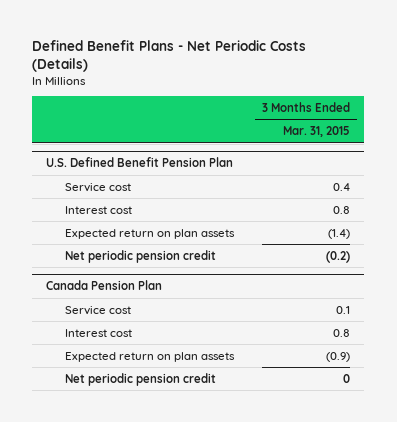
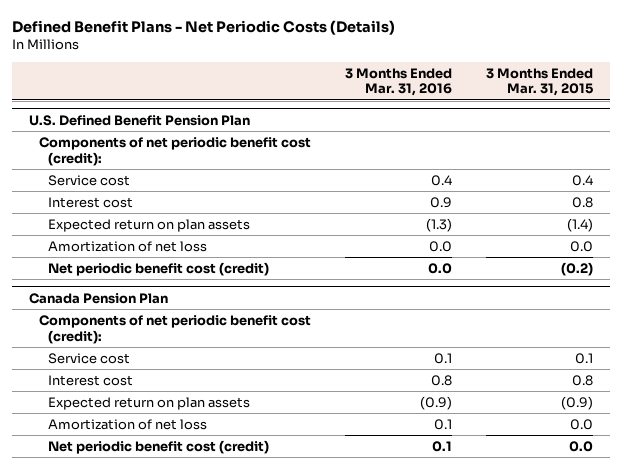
- | 3 Months Ended Mar. 31, 2015
+ | 3 Months Ended Mar. 31, 2016 | 3 Months Ended Mar. 31, 2015
@ U.S. Defined Benefit Pension Plan
+ Components of net periodic benefit cost (credit):
- Net periodic pension credit | (0.2)
+ Amortization of net loss | 0.0 | 0.0
+ Net periodic benefit cost (credit) | 0.0 | (0.2)
@ Canada Pension Plan
+ Components of net periodic benefit cost (credit):
- Net periodic pension credit | 0
+ Amortization of net loss | 0.1 | 0.0
+ Net periodic benefit cost (credit) | 0.1 | 0.0

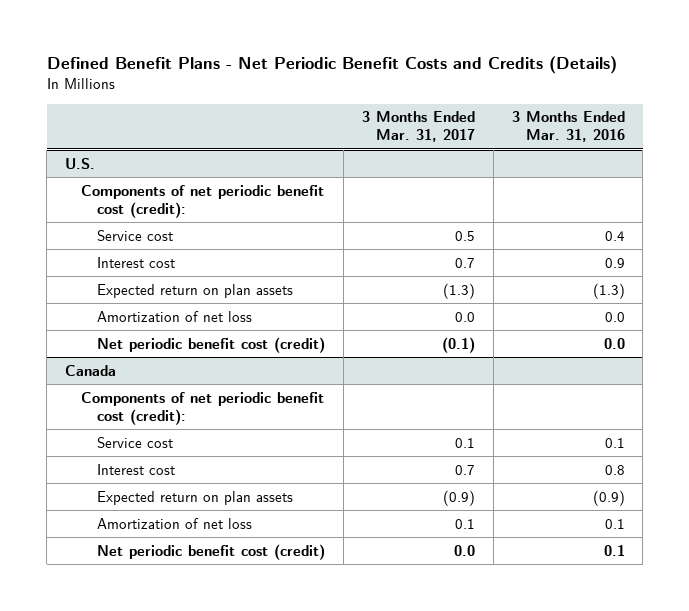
- Defined Benefit Plans - Net Periodic Costs (Details)
+ Defined Benefit Plans - Net Periodic Benefit Costs and Credits (Details)
- | 3 Months Ended Mar. 31, 2016 | 3 Months Ended Mar. 31, 2015
+ | 3 Months Ended Mar. 31, 2017 | 3 Months Ended Mar. 31, 2016
- U.S. Defined Benefit Pension Plan
+ U.S.
- Canada Pension Plan
+ Canada

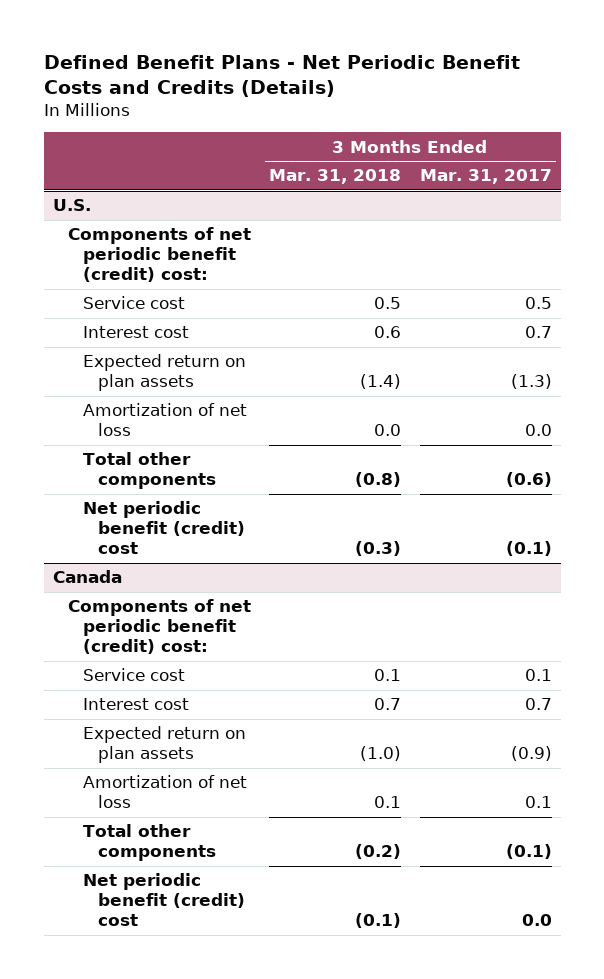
- | 3 Months Ended Mar. 31, 2017 | 3 Months Ended Mar. 31, 2016
+ | 3 Months Ended Mar. 31, 2018 | 3 Months Ended Mar. 31, 2017
@ U.S.
- Components of net periodic benefit cost (credit):
+ Components of net periodic benefit (credit) cost:
- Net periodic benefit cost (credit) | (0.1) | 0.0
+ Total other components | (0.8) | (0.6)
+ Net periodic benefit (credit) cost | (0.3) | (0.1)
@ Canada
- Components of net periodic benefit cost (credit):
+ Components of net periodic benefit (credit) cost:
- Net periodic benefit cost (credit) | 0.0 | 0.1
+ Total other components | (0.2) | (0.1)
+ Net periodic benefit (credit) cost | (0.1) | 0.0

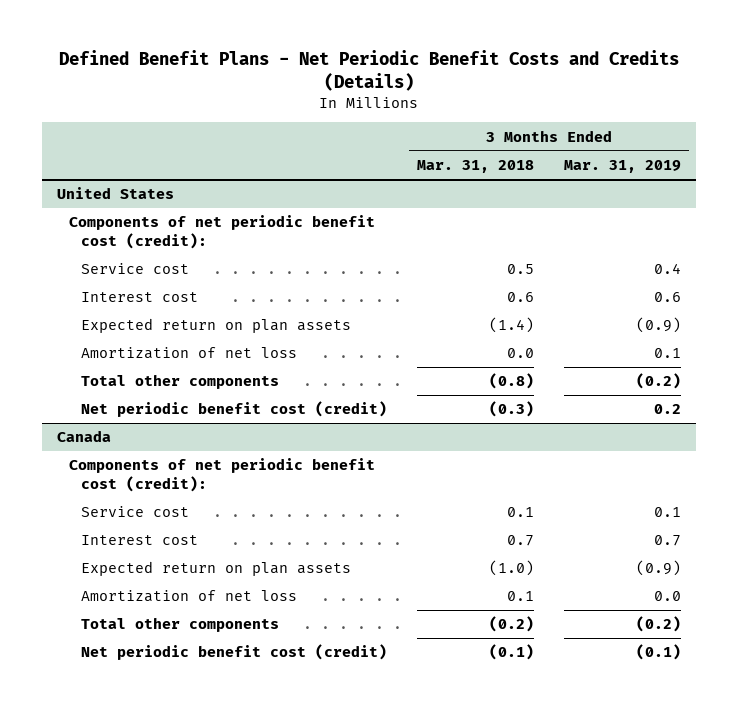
- | 3 Months Ended Mar. 31, 2018 | 3 Months Ended Mar. 31, 2017
+ | 3 Months Ended Mar. 31, 2018 | 3 Months Ended Mar. 31, 2019
- U.S.
- Components of net periodic benefit (credit) cost:
+ United States
+ Components of net periodic benefit cost (credit):
- Net periodic benefit (credit) cost | (0.3) | (0.1)
+ Net periodic benefit cost (credit) | (0.3) | 0.2
@ Canada
- Components of net periodic benefit (credit) cost:
+ Components of net periodic benefit cost (credit):
- Net periodic benefit (credit) cost | (0.1) | 0.0
+ Net periodic benefit cost (credit) | (0.1) | (0.1)

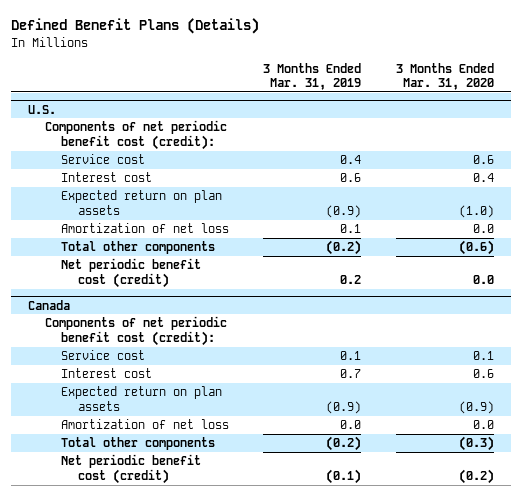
- Defined Benefit Plans - Net Periodic Benefit Costs and Credits (Details)
+ Defined Benefit Plans (Details)
- | 3 Months Ended Mar. 31, 2018 | 3 Months Ended Mar. 31, 2019
+ | 3 Months Ended Mar. 31, 2019 | 3 Months Ended Mar. 31, 2020
- United States
+ U.S.

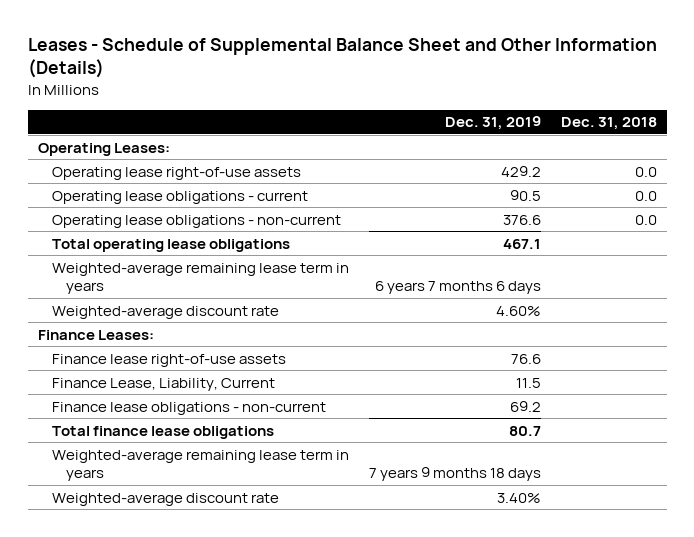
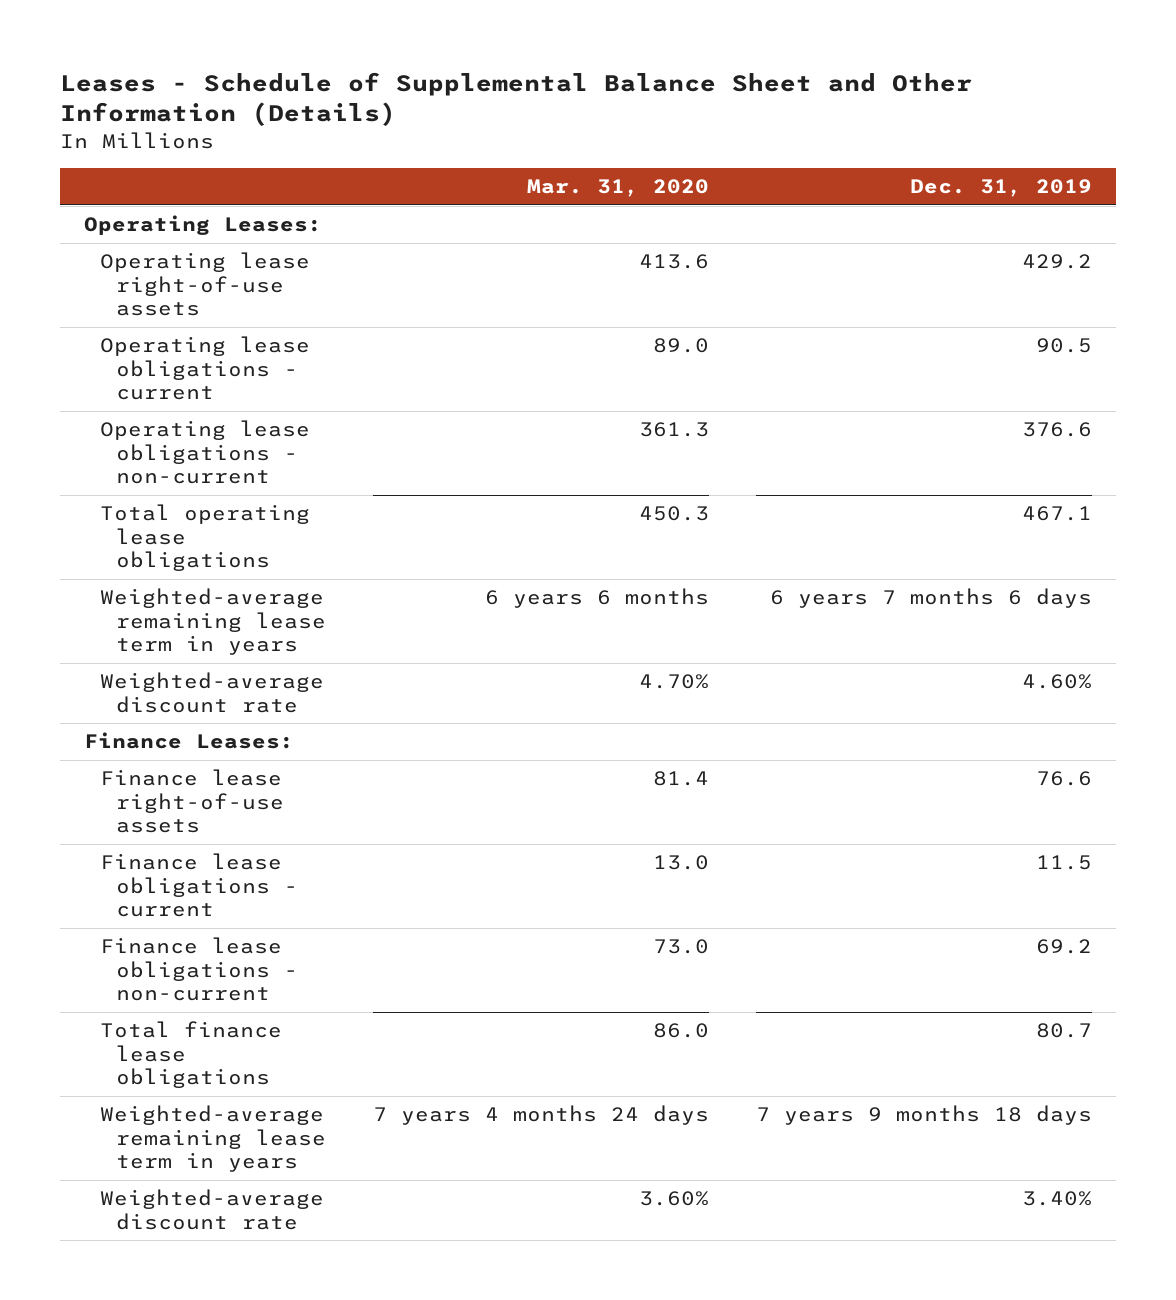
- | Dec. 31, 2019 | Dec. 31, 2018
+ | Mar. 31, 2020 | Dec. 31, 2019
- Finance Lease, Liability, Current | 11.5 |
+ Finance lease obligations - current | 13.0 | 11.5

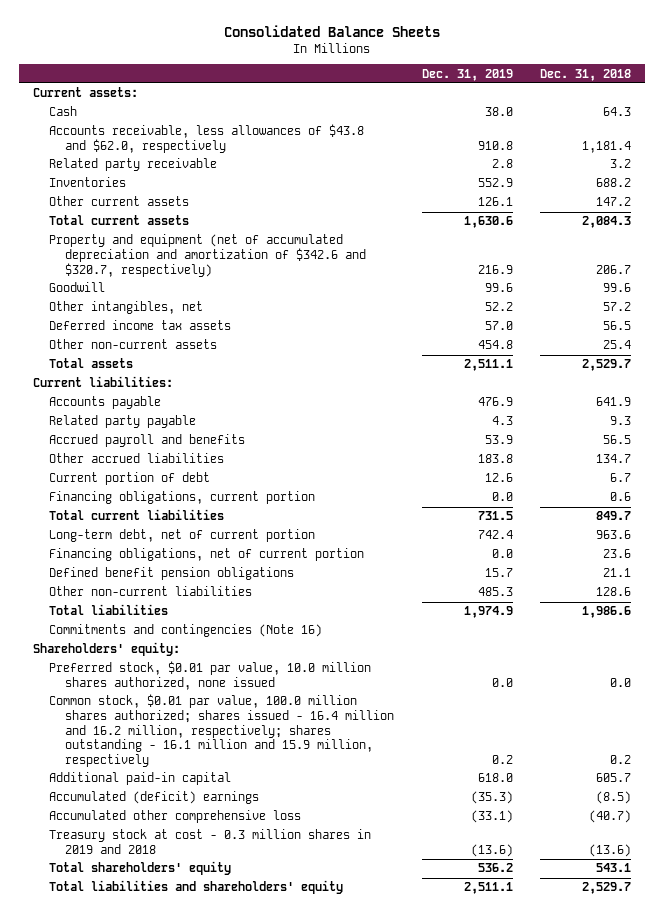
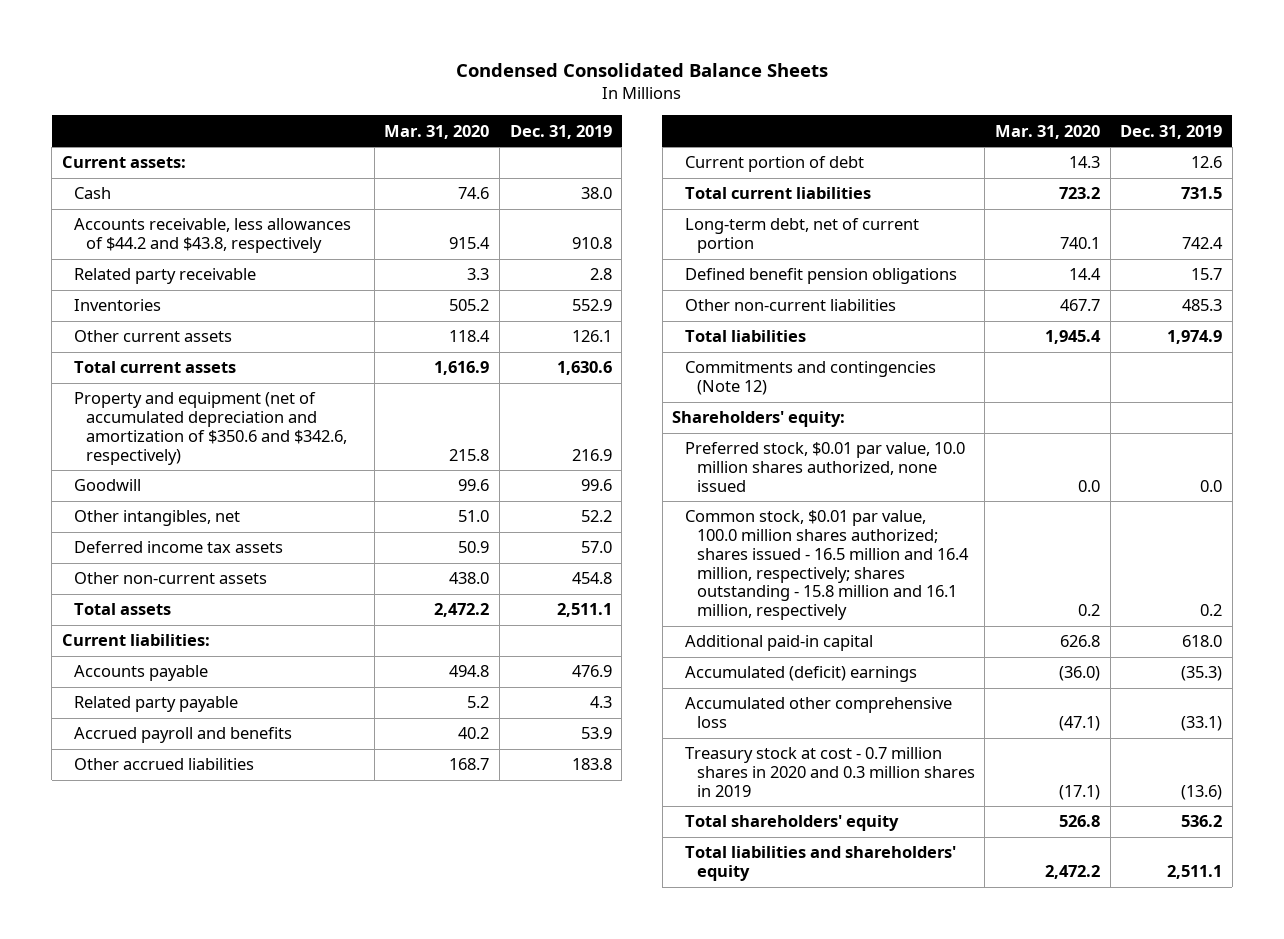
- Consolidated Balance Sheets
+ Condensed Consolidated Balance Sheets
- | Dec. 31, 2019 | Dec. 31, 2018
+ | Mar. 31, 2020 | Dec. 31, 2019
- Accounts receivable, less allowances of $43.8 and $62.0, respectively | 910.8 | 1,181.4
+ Accounts receivable, less allowances of $44.2 and $43.8, respectively | 915.4 | 910.8
- Property and equipment (net of accumulated depreciation and amortization of $342.6 and $320.7, respectively) | 216.9 | 206.7
+ Property and equipment (net of accumulated depreciation and amortization of $350.6 and $342.6, respectively) | 215.8 | 216.9
- Financing obligations, current portion | 0.0 | 0.6
- Financing obligations, net of current portion | 0.0 | 23.6
- Commitments and contingencies (Note 16)
+ Commitments and contingencies (Note 12)
- Common stock, $0.01 par value, 100.0 million shares authorized; shares issued - 16.4 million and 16.2 million, respectively; shares outstanding - 16.1 million and 15.9 million, respectively | 0.2 | 0.2
+ Common stock, $0.01 par value, 100.0 million shares authorized; shares issued - 16.5 million and 16.4 million, respectively; shares outstanding - 15.8 million and 16.1 million, respectively | 0.2 | 0.2
- Treasury stock at cost - 0.3 million shares in 2019 and 2018 | (13.6) | (13.6)
+ Treasury stock at cost - 0.7 million shares in 2020 and 0.3 million shares in 2019 | (17.1) | (13.6)

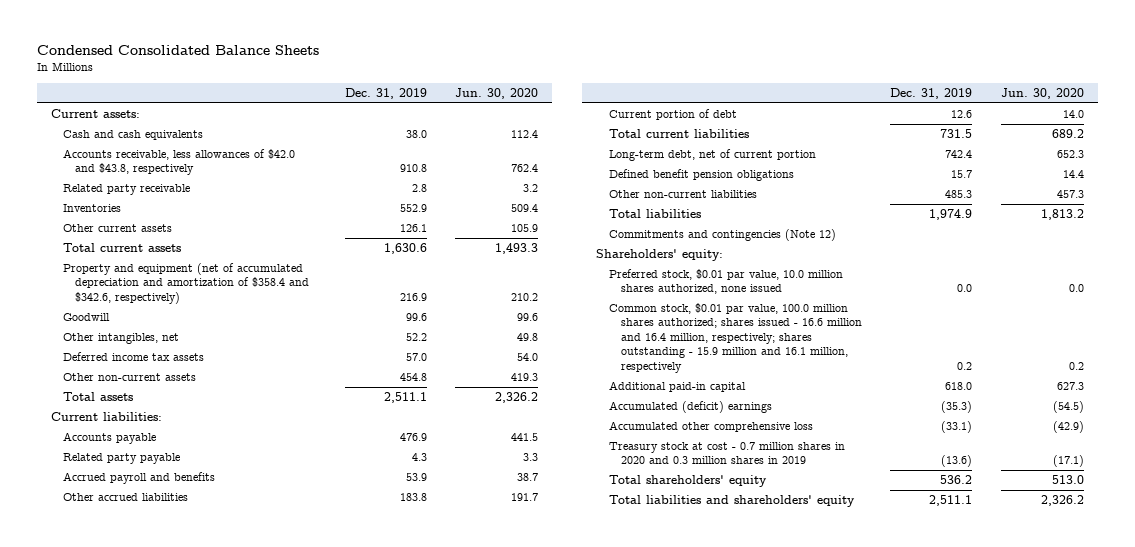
- | Mar. 31, 2020 | Dec. 31, 2019
+ | Dec. 31, 2019 | Jun. 30, 2020
- Cash | 74.6 | 38.0
- Accounts receivable, less allowances of $44.2 and $43.8, respectively | 915.4 | 910.8
+ Cash and cash equivalents | 38.0 | 112.4
+ Accounts receivable, less allowances of $42.0 and $43.8, respectively | 910.8 | 762.4
- Property and equipment (net of accumulated depreciation and amortization of $350.6 and $342.6, respectively) | 215.8 | 216.9
+ Property and equipment (net of accumulated depreciation and amortization of $358.4 and $342.6, respectively) | 216.9 | 210.2
- Common stock, $0.01 par value, 100.0 million shares authorized; shares issued - 16.5 million and 16.4 million, respectively; shares outstanding - 15.8 million and 16.1 million, respectively | 0.2 | 0.2
+ Common stock, $0.01 par value, 100.0 million shares authorized; shares issued - 16.6 million and 16.4 million, respectively; shares outstanding - 15.9 million and 16.1 million, respectively | 0.2 | 0.2

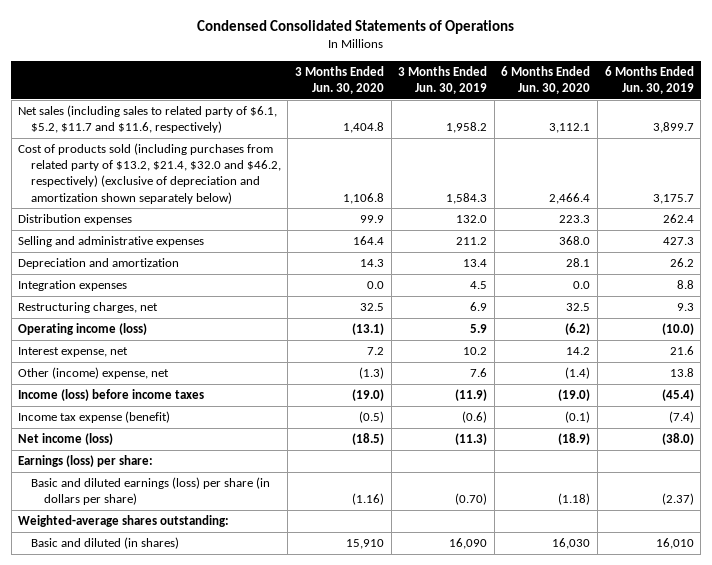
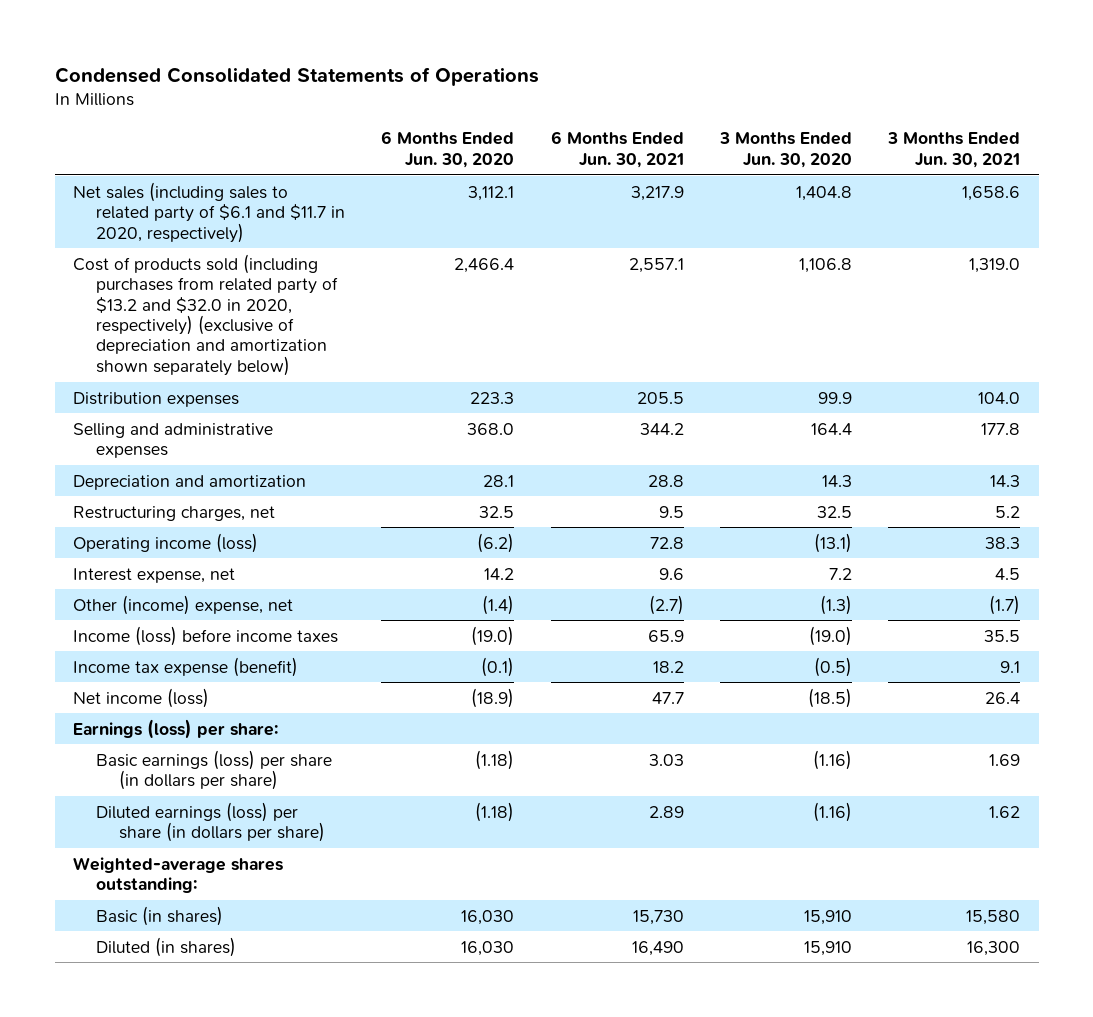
- | 3 Months Ended Jun. 30, 2020 | 3 Months Ended Jun. 30, 2019 | 6 Months Ended Jun. 30, 2020 | 6 Months Ended Jun. 30, 2019
+ | 6 Months Ended Jun. 30, 2020 | 6 Months Ended Jun. 30, 2021 | 3 Months Ended Jun. 30, 2020 | 3 Months Ended Jun. 30, 2021
- Net sales (including sales to related party of $6.1, $5.2, $11.7 and $11.6, respectively) | 1,404.8 | 1,958.2 | 3,112.1 | 3,899.7
- Cost of products sold (including purchases from related party of $13.2, $21.4, $32.0 and $46.2, respectively) (exclusive of depreciation and amortization shown separately below) | 1,106.8 | 1,584.3 | 2,466.4 | 3,175.7
+ Net sales (including sales to related party of $6.1 and $11.7 in 2020, respectively) | 3,112.1 | 3,217.9 | 1,404.8 | 1,658.6
+ Cost of products sold (including purchases from related party of $13.2 and $32.0 in 2020, respectively) (exclusive of depreciation and amortization shown separately below) | 2,466.4 | 2,557.1 | 1,106.8 | 1,319.0
- Integration expenses | 0.0 | 4.5 | 0.0 | 8.8
- Basic and diluted earnings (loss) per share (in dollars per share) | (1.16) | (0.70) | (1.18) | (2.37)
+ Basic earnings (loss) per share (in dollars per share) | (1.18) | 3.03 | (1.16) | 1.69
+ Diluted earnings (loss) per share (in dollars per share) | (1.18) | 2.89 | (1.16) | 1.62
- Basic and diluted (in shares) | 15,910 | 16,090 | 16,030 | 16,010
+ Basic (in shares) | 16,030 | 15,730 | 15,910 | 15,580
+ Diluted (in shares) | 16,030 | 16,490 | 15,910 | 16,300

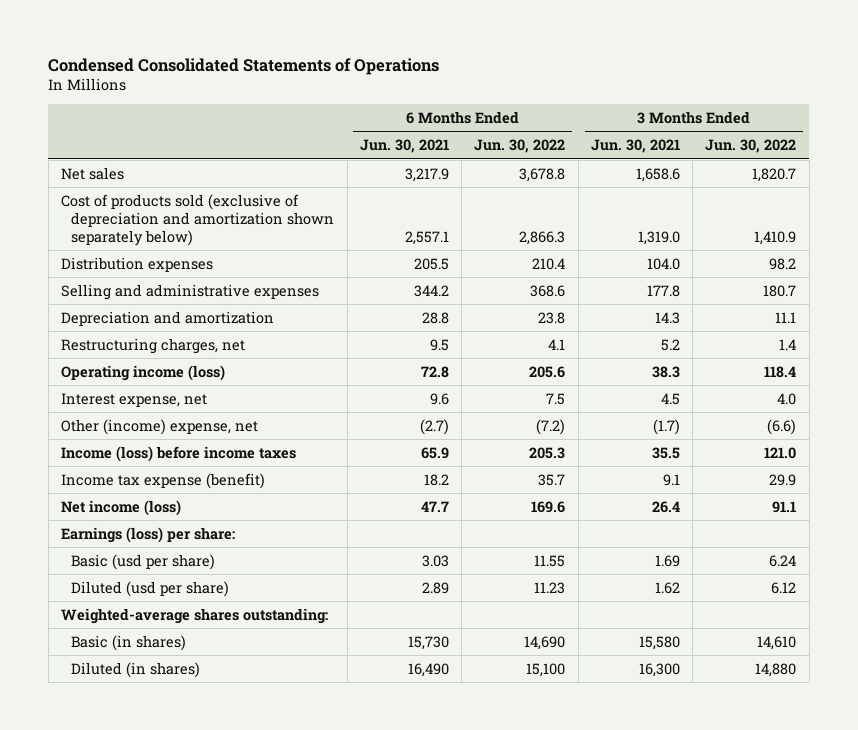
- | 6 Months Ended Jun. 30, 2020 | 6 Months Ended Jun. 30, 2021 | 3 Months Ended Jun. 30, 2020 | 3 Months Ended Jun. 30, 2021
+ | 6 Months Ended Jun. 30, 2021 | 6 Months Ended Jun. 30, 2022 | 3 Months Ended Jun. 30, 2021 | 3 Months Ended Jun. 30, 2022
- Net sales (including sales to related party of $6.1 and $11.7 in 2020, respectively) | 3,112.1 | 3,217.9 | 1,404.8 | 1,658.6
- Cost of products sold (including purchases from related party of $13.2 and $32.0 in 2020, respectively) (exclusive of depreciation and amortization shown separately below) | 2,466.4 | 2,557.1 | 1,106.8 | 1,319.0
+ Net sales | 3,217.9 | 3,678.8 | 1,658.6 | 1,820.7
+ Cost of products sold (exclusive of depreciation and amortization shown separately below) | 2,557.1 | 2,866.3 | 1,319.0 | 1,410.9
- Basic earnings (loss) per share (in dollars per share) | (1.18) | 3.03 | (1.16) | 1.69
- Diluted earnings (loss) per share (in dollars per share) | (1.18) | 2.89 | (1.16) | 1.62
+ Basic (usd per share) | 3.03 | 11.55 | 1.69 | 6.24
+ Diluted (usd per share) | 2.89 | 11.23 | 1.62 | 6.12

